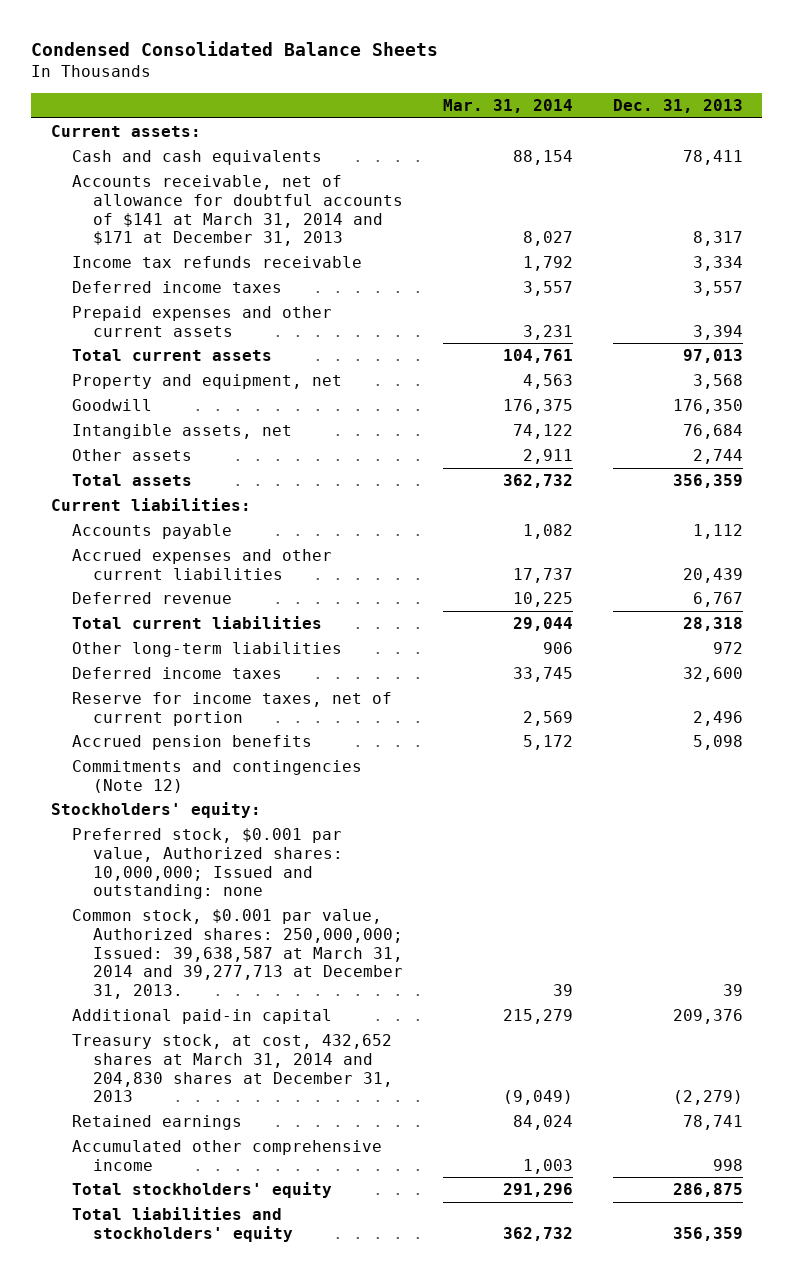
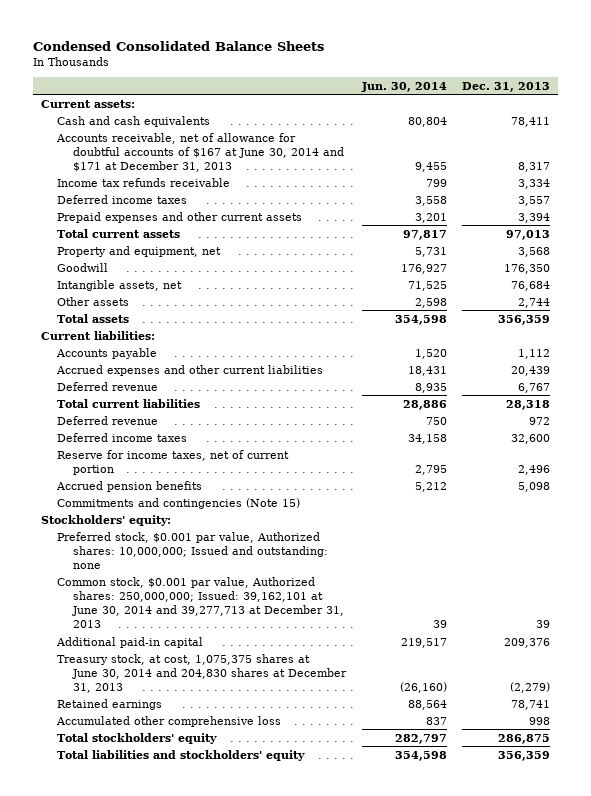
- | Mar. 31, 2014 | Dec. 31, 2013
+ | Jun. 30, 2014 | Dec. 31, 2013
- Accounts receivable, net of allowance for doubtful accounts of $141 at March 31, 2014 and $171 at December 31, 2013 | 8,027 | 8,317
+ Accounts receivable, net of allowance for doubtful accounts of $167 at June 30, 2014 and $171 at December 31, 2013 | 9,455 | 8,317
- Other long-term liabilities | 906 | 972
+ Deferred revenue | 750 | 972
- Commitments and contingencies (Note 12)
+ Commitments and contingencies (Note 15)
- Common stock, $0.001 par value, Authorized shares: 250,000,000; Issued: 39,638,587 at March 31, 2014 and 39,277,713 at December 31, 2013. | 39 | 39
+ Common stock, $0.001 par value, Authorized shares: 250,000,000; Issued: 39,162,101 at June 30, 2014 and 39,277,713 at December 31, 2013 | 39 | 39
- Treasury stock, at cost, 432,652 shares at March 31, 2014 and 204,830 shares at December 31, 2013 | (9,049) | (2,279)
+ Treasury stock, at cost, 1,075,375 shares at June 30, 2014 and 204,830 shares at December 31, 2013 | (26,160) | (2,279)
- Accumulated other comprehensive income | 1,003 | 998
+ Accumulated other comprehensive loss | 837 | 998

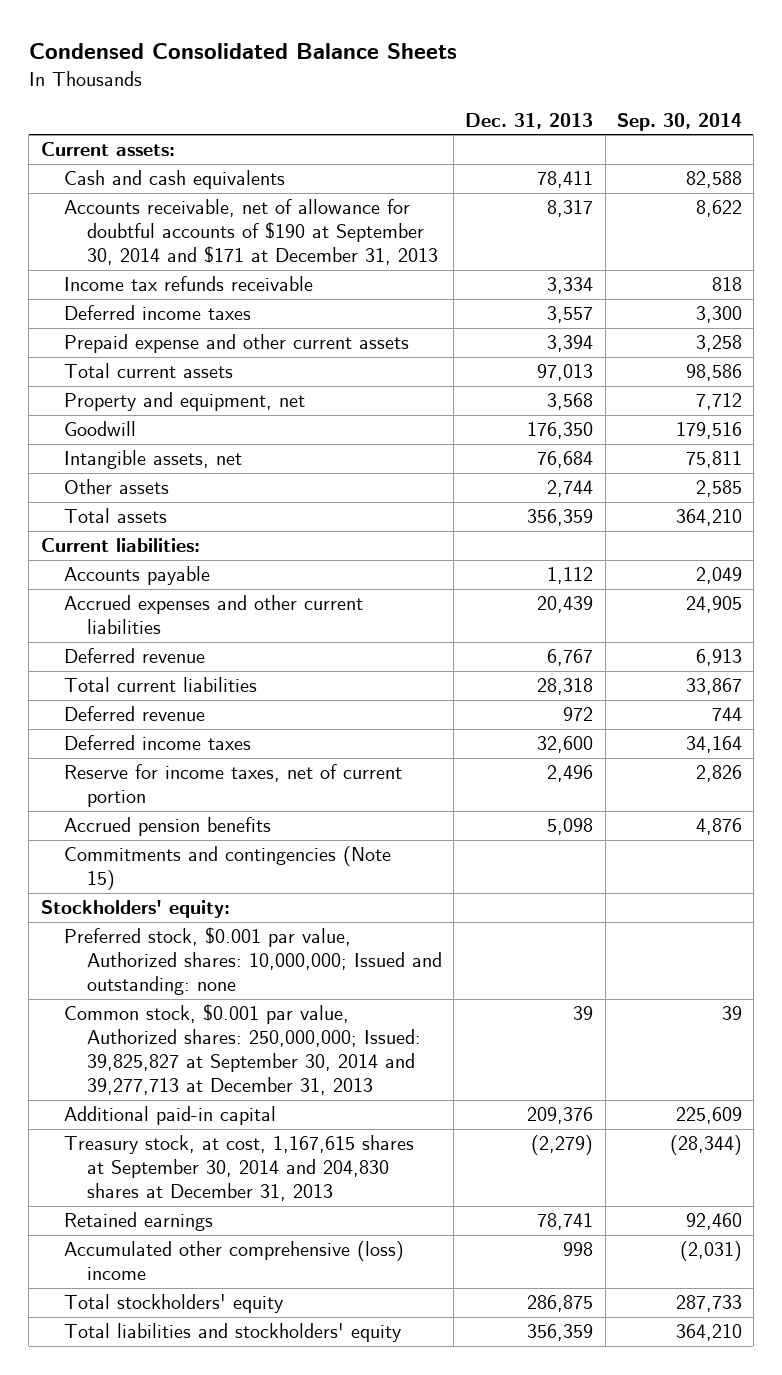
- | Jun. 30, 2014 | Dec. 31, 2013
+ | Dec. 31, 2013 | Sep. 30, 2014
- Accounts receivable, net of allowance for doubtful accounts of $167 at June 30, 2014 and $171 at December 31, 2013 | 9,455 | 8,317
+ Accounts receivable, net of allowance for doubtful accounts of $190 at September 30, 2014 and $171 at December 31, 2013 | 8,317 | 8,622
- Prepaid expenses and other current assets | 3,201 | 3,394
+ Prepaid expense and other current assets | 3,394 | 3,258
- Common stock, $0.001 par value, Authorized shares: 250,000,000; Issued: 39,162,101 at June 30, 2014 and 39,277,713 at December 31, 2013 | 39 | 39
+ Common stock, $0.001 par value, Authorized shares: 250,000,000; Issued: 39,825,827 at September 30, 2014 and 39,277,713 at December 31, 2013 | 39 | 39
- Treasury stock, at cost, 1,075,375 shares at June 30, 2014 and 204,830 shares at December 31, 2013 | (26,160) | (2,279)
+ Treasury stock, at cost, 1,167,615 shares at September 30, 2014 and 204,830 shares at December 31, 2013 | (2,279) | (28,344)
- Accumulated other comprehensive loss | 837 | 998
+ Accumulated other comprehensive (loss) income | 998 | (2,031)

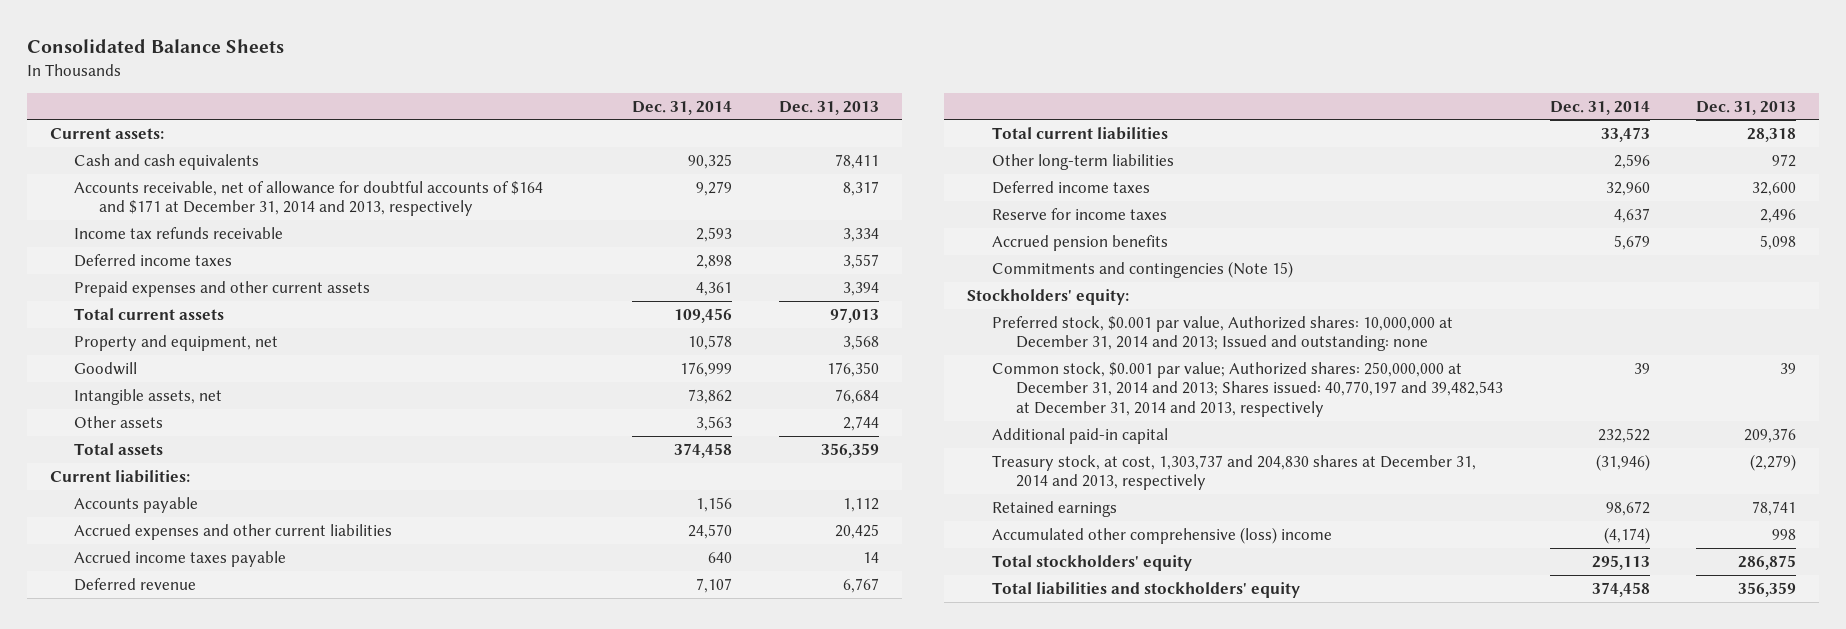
- Condensed Consolidated Balance Sheets
+ Consolidated Balance Sheets
- | Dec. 31, 2013 | Sep. 30, 2014
+ | Dec. 31, 2014 | Dec. 31, 2013
- Accounts receivable, net of allowance for doubtful accounts of $190 at September 30, 2014 and $171 at December 31, 2013 | 8,317 | 8,622
+ Accounts receivable, net of allowance for doubtful accounts of $164 and $171 at December 31, 2014 and 2013, respectively | 9,279 | 8,317
- Prepaid expense and other current assets | 3,394 | 3,258
+ Prepaid expenses and other current assets | 4,361 | 3,394
- Accrued expenses and other current liabilities | 20,439 | 24,905
+ Accrued expenses and other current liabilities | 24,570 | 20,425
+ Accrued income taxes payable | 640 | 14
- Deferred revenue | 972 | 744
+ Other long-term liabilities | 2,596 | 972
- Reserve for income taxes, net of current portion | 2,496 | 2,826
+ Reserve for income taxes | 4,637 | 2,496
- Preferred stock, $0.001 par value, Authorized shares: 10,000,000; Issued and outstanding: none
- Common stock, $0.001 par value, Authorized shares: 250,000,000; Issued: 39,825,827 at September 30, 2014 and 39,277,713 at December 31, 2013 | 39 | 39
+ Preferred stock, $0.001 par value, Authorized shares: 10,000,000 at December 31, 2014 and 2013; Issued and outstanding: none
+ Common stock, $0.001 par value; Authorized shares: 250,000,000 at December 31, 2014 and 2013; Shares issued: 40,770,197 and 39,482,543 at December 31, 2014 and 2013, respectively | 39 | 39
- Treasury stock, at cost, 1,167,615 shares at September 30, 2014 and 204,830 shares at December 31, 2013 | (2,279) | (28,344)
+ Treasury stock, at cost, 1,303,737 and 204,830 shares at December 31, 2014 and 2013, respectively | (31,946) | (2,279)

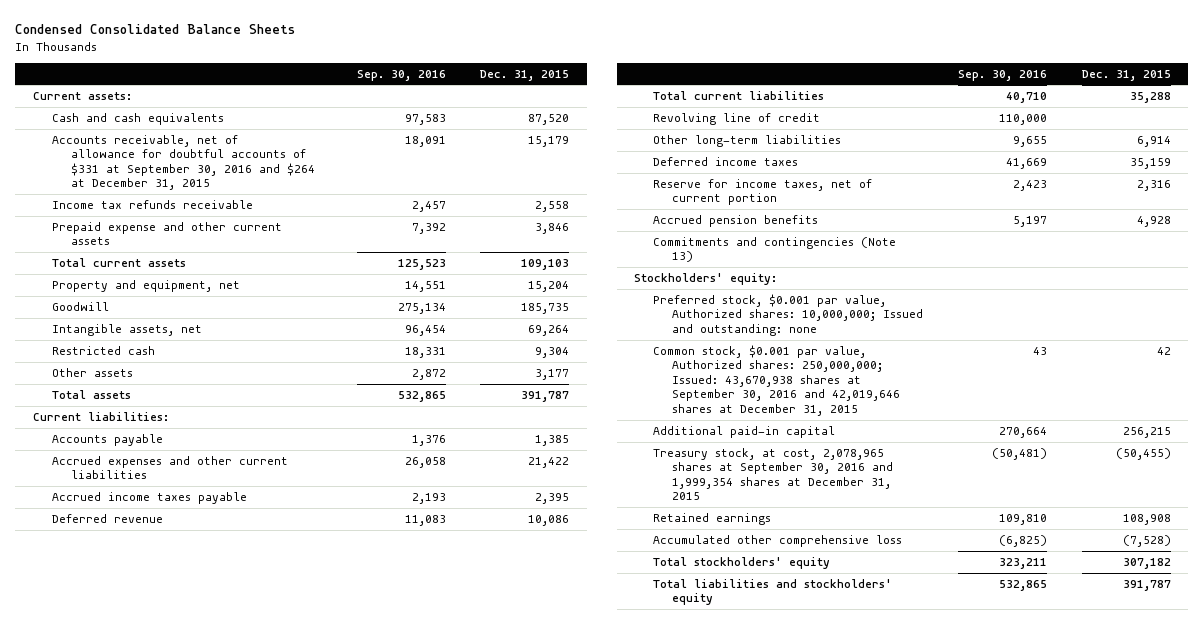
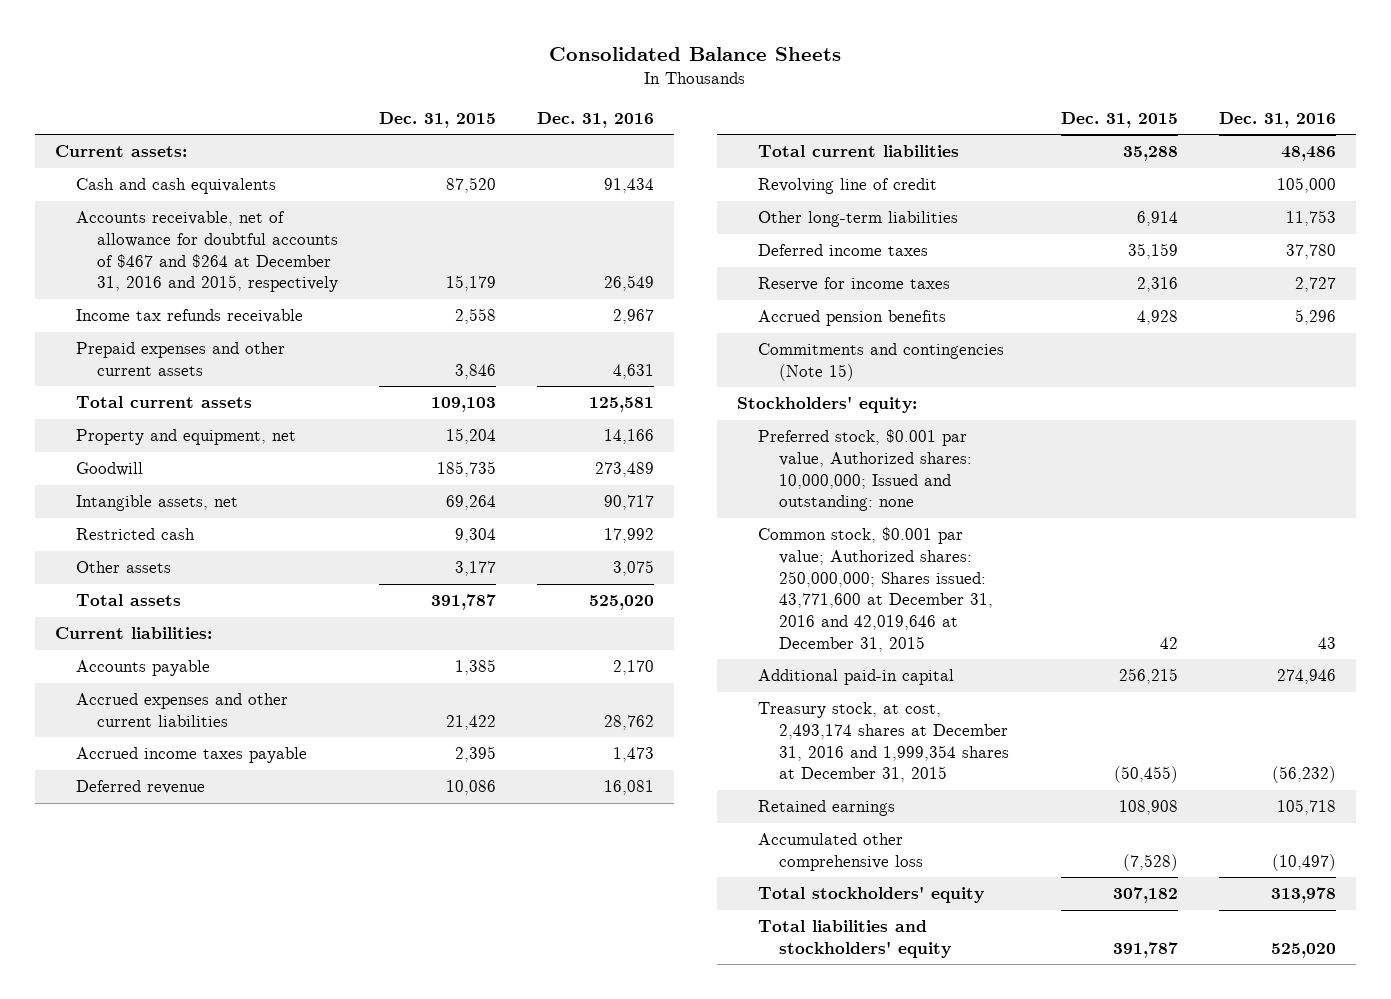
- Condensed Consolidated Balance Sheets
+ Consolidated Balance Sheets
- | Sep. 30, 2016 | Dec. 31, 2015
+ | Dec. 31, 2015 | Dec. 31, 2016
- Accounts receivable, net of allowance for doubtful accounts of $331 at September 30, 2016 and $264 at December 31, 2015 | 18,091 | 15,179
+ Accounts receivable, net of allowance for doubtful accounts of $467 and $264 at December 31, 2016 and 2015, respectively | 15,179 | 26,549
- Prepaid expense and other current assets | 7,392 | 3,846
+ Prepaid expenses and other current assets | 3,846 | 4,631
- Reserve for income taxes, net of current portion | 2,423 | 2,316
+ Reserve for income taxes | 2,316 | 2,727
- Commitments and contingencies (Note 13)
+ Commitments and contingencies (Note 15)
- Common stock, $0.001 par value, Authorized shares: 250,000,000; Issued: 43,670,938 shares at September 30, 2016 and 42,019,646 shares at December 31, 2015 | 43 | 42
+ Common stock, $0.001 par value; Authorized shares: 250,000,000; Shares issued: 43,771,600 at December 31, 2016 and 42,019,646 at December 31, 2015 | 42 | 43
- Treasury stock, at cost, 2,078,965 shares at September 30, 2016 and 1,999,354 shares at December 31, 2015 | (50,481) | (50,455)
+ Treasury stock, at cost, 2,493,174 shares at December 31, 2016 and 1,999,354 shares at December 31, 2015 | (50,455) | (56,232)

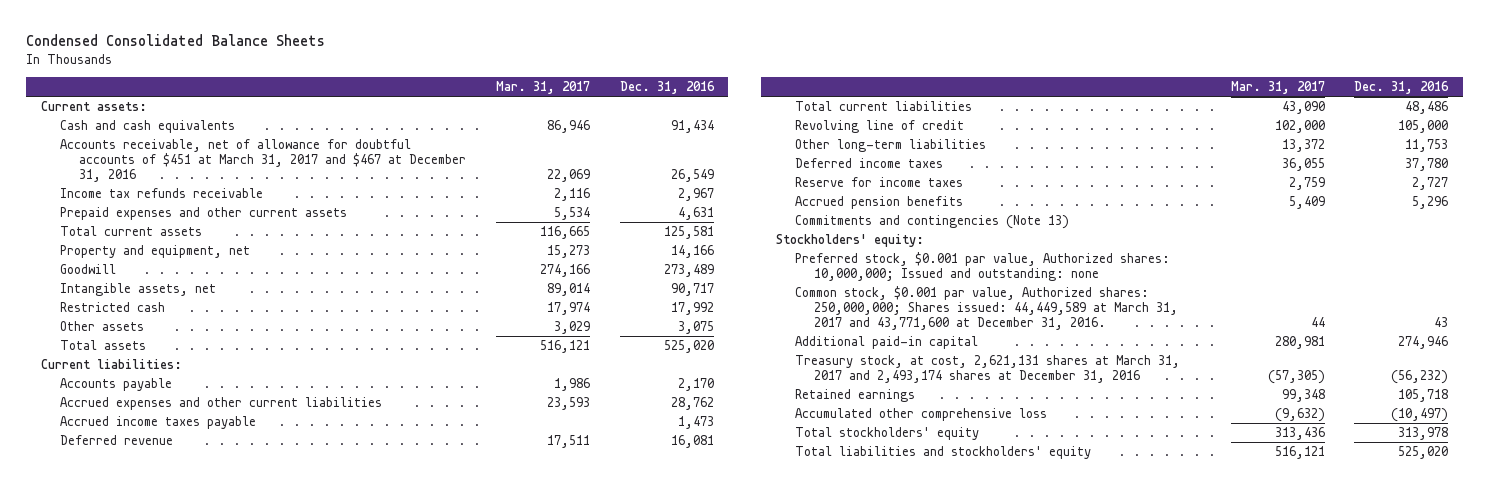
- Consolidated Balance Sheets
+ Condensed Consolidated Balance Sheets
- | Dec. 31, 2015 | Dec. 31, 2016
+ | Mar. 31, 2017 | Dec. 31, 2016
- Accounts receivable, net of allowance for doubtful accounts of $467 and $264 at December 31, 2016 and 2015, respectively | 15,179 | 26,549
+ Accounts receivable, net of allowance for doubtful accounts of $451 at March 31, 2017 and $467 at December 31, 2016 | 22,069 | 26,549
- Commitments and contingencies (Note 15)
+ Commitments and contingencies (Note 13)
- Common stock, $0.001 par value; Authorized shares: 250,000,000; Shares issued: 43,771,600 at December 31, 2016 and 42,019,646 at December 31, 2015 | 42 | 43
+ Common stock, $0.001 par value, Authorized shares: 250,000,000; Shares issued: 44,449,589 at March 31, 2017 and 43,771,600 at December 31, 2016. | 44 | 43
- Treasury stock, at cost, 2,493,174 shares at December 31, 2016 and 1,999,354 shares at December 31, 2015 | (50,455) | (56,232)
+ Treasury stock, at cost, 2,621,131 shares at March 31, 2017 and 2,493,174 shares at December 31, 2016 | (57,305) | (56,232)

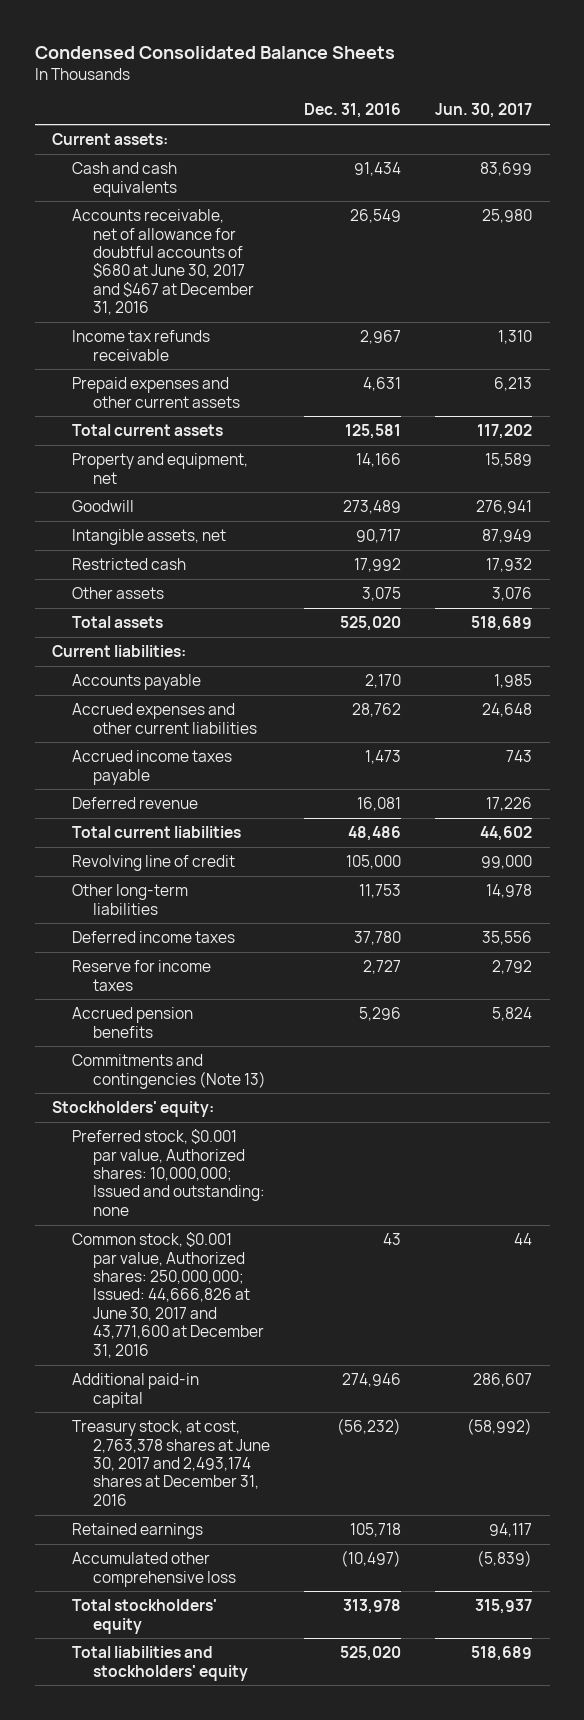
- | Mar. 31, 2017 | Dec. 31, 2016
+ | Dec. 31, 2016 | Jun. 30, 2017
- Accounts receivable, net of allowance for doubtful accounts of $451 at March 31, 2017 and $467 at December 31, 2016 | 22,069 | 26,549
+ Accounts receivable, net of allowance for doubtful accounts of $680 at June 30, 2017 and $467 at December 31, 2016 | 26,549 | 25,980
- Common stock, $0.001 par value, Authorized shares: 250,000,000; Shares issued: 44,449,589 at March 31, 2017 and 43,771,600 at December 31, 2016. | 44 | 43
+ Common stock, $0.001 par value, Authorized shares: 250,000,000; Issued: 44,666,826 at June 30, 2017 and 43,771,600 at December 31, 2016 | 43 | 44
- Treasury stock, at cost, 2,621,131 shares at March 31, 2017 and 2,493,174 shares at December 31, 2016 | (57,305) | (56,232)
+ Treasury stock, at cost, 2,763,378 shares at June 30, 2017 and 2,493,174 shares at December 31, 2016 | (56,232) | (58,992)

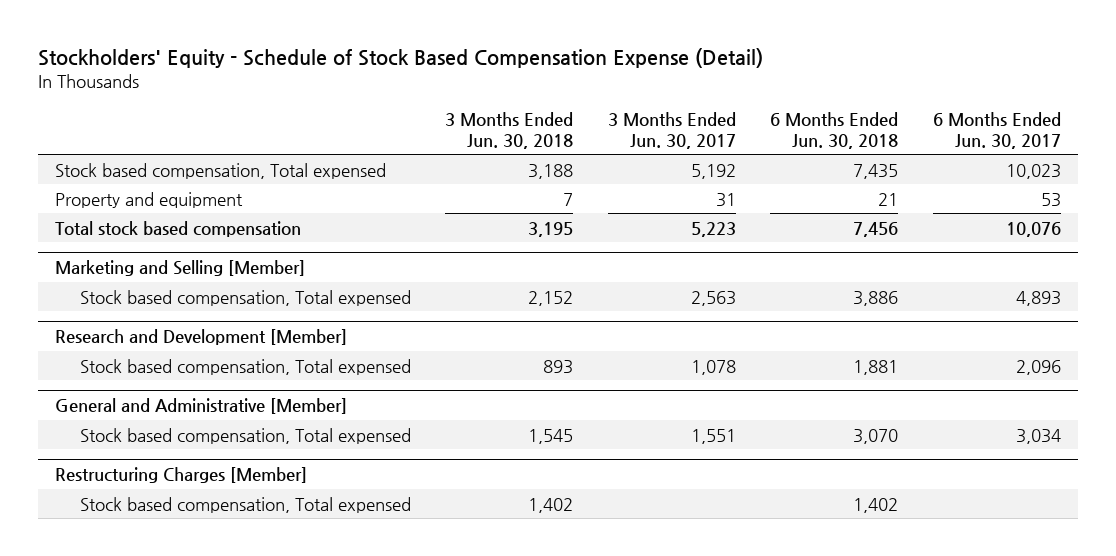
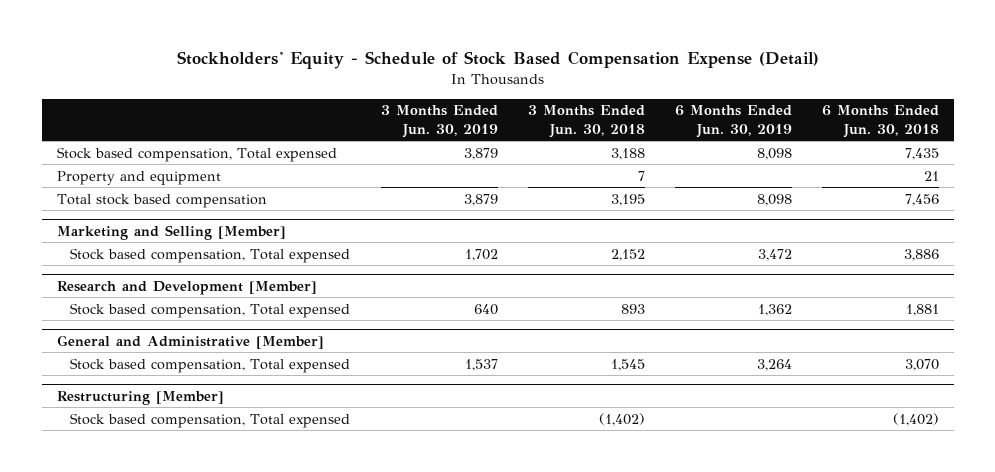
- | 3 Months Ended Jun. 30, 2018 | 3 Months Ended Jun. 30, 2017 | 6 Months Ended Jun. 30, 2018 | 6 Months Ended Jun. 30, 2017
+ | 3 Months Ended Jun. 30, 2019 | 3 Months Ended Jun. 30, 2018 | 6 Months Ended Jun. 30, 2019 | 6 Months Ended Jun. 30, 2018
- Restructuring Charges [Member]
- Stock based compensation, Total expensed | 1,402 | | 1,402 |
+ Restructuring [Member]
+ Stock based compensation, Total expensed | | (1,402) | | (1,402)

